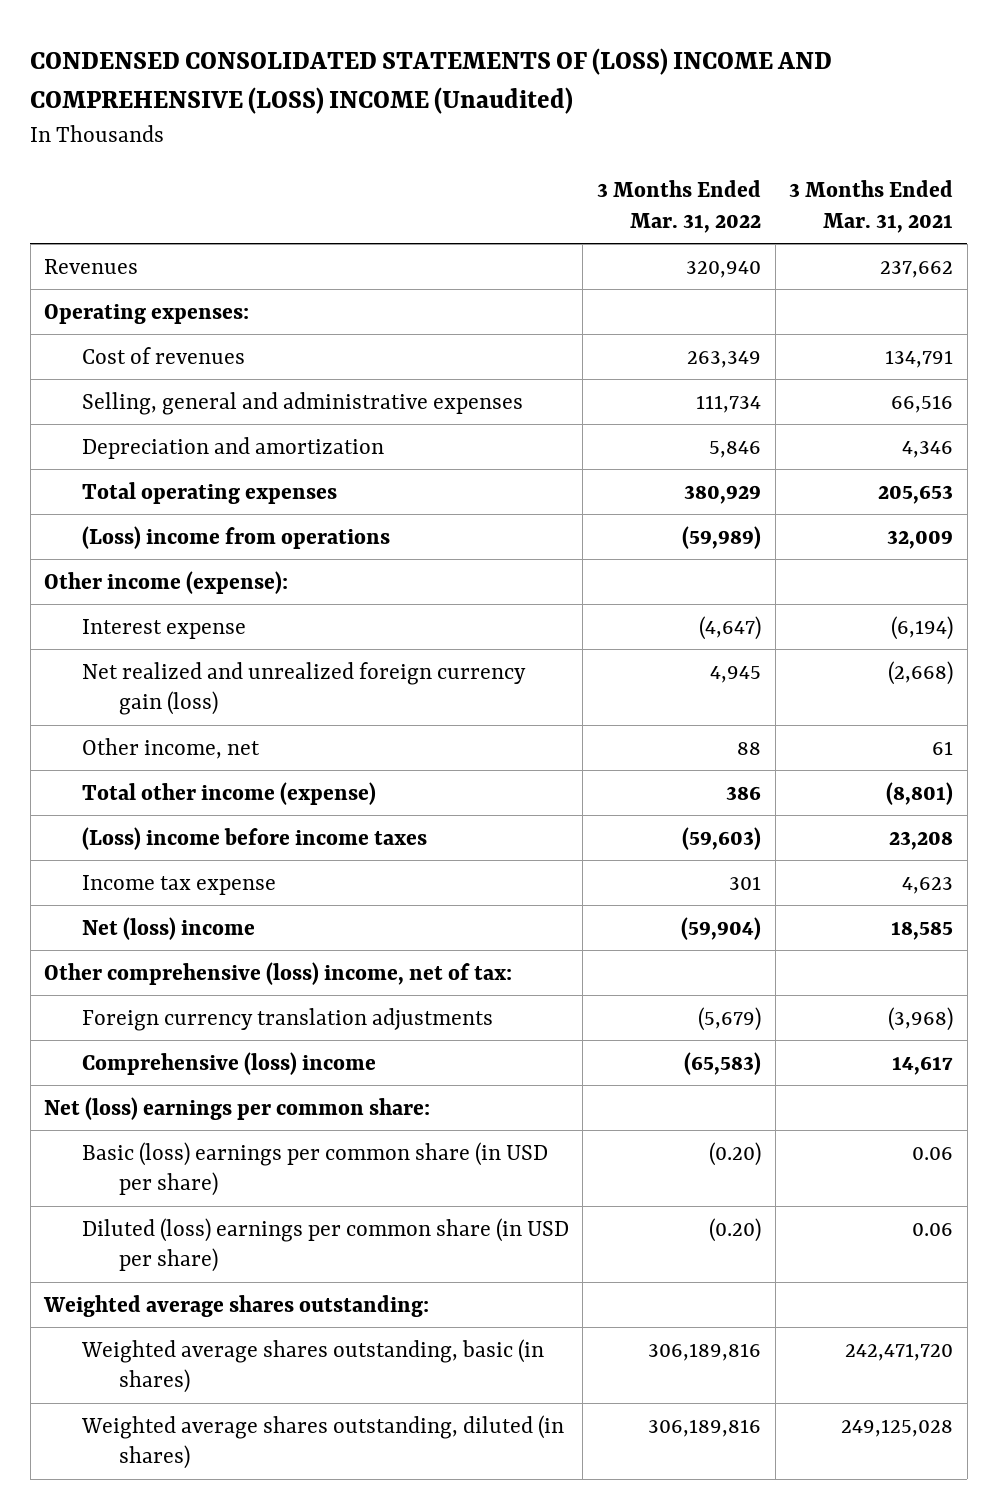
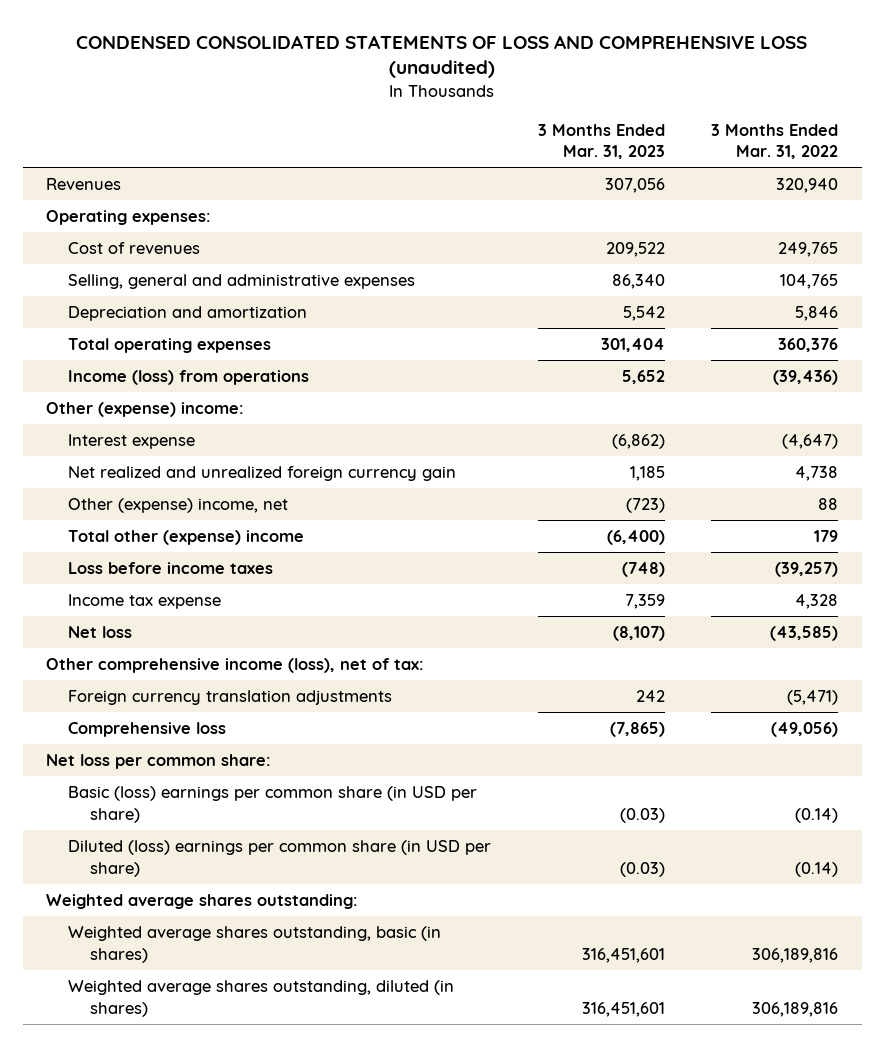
- CONDENSED CONSOLIDATED STATEMENTS OF (LOSS) INCOME AND COMPREHENSIVE (LOSS) INCOME (Unaudited)
+ CONDENSED CONSOLIDATED STATEMENTS OF LOSS AND COMPREHENSIVE LOSS (unaudited)
- | 3 Months Ended Mar. 31, 2022 | 3 Months Ended Mar. 31, 2021
+ | 3 Months Ended Mar. 31, 2023 | 3 Months Ended Mar. 31, 2022
- Cost of revenues | 263,349 | 134,791
- Selling, general and administrative expenses | 111,734 | 66,516
+ Cost of revenues | 209,522 | 249,765
+ Selling, general and administrative expenses | 86,340 | 104,765
- Total operating expenses | 380,929 | 205,653
- (Loss) income from operations | (59,989) | 32,009
- Other income (expense):
+ Total operating expenses | 301,404 | 360,376
+ Income (loss) from operations | 5,652 | (39,436)
+ Other (expense) income:
- Net realized and unrealized foreign currency gain (loss) | 4,945 | (2,668)
- Other income, net | 88 | 61
- Total other income (expense) | 386 | (8,801)
- (Loss) income before income taxes | (59,603) | 23,208
- Income tax expense | 301 | 4,623
- Net (loss) income | (59,904) | 18,585
- Other comprehensive (loss) income, net of tax:
- Foreign currency translation adjustments | (5,679) | (3,968)
- Comprehensive (loss) income | (65,583) | 14,617
- Net (loss) earnings per common share:
- Basic (loss) earnings per common share (in USD per share) | (0.20) | 0.06
- Diluted (loss) earnings per common share (in USD per share) | (0.20) | 0.06
+ Net realized and unrealized foreign currency gain | 1,185 | 4,738
+ Other (expense) income, net | (723) | 88
+ Total other (expense) income | (6,400) | 179
+ Loss before income taxes | (748) | (39,257)
+ Income tax expense | 7,359 | 4,328
+ Net loss | (8,107) | (43,585)
+ Other comprehensive income (loss), net of tax:
+ Foreign currency translation adjustments | 242 | (5,471)
+ Comprehensive loss | (7,865) | (49,056)
+ Net loss per common share:
+ Basic (loss) earnings per common share (in USD per share) | (0.03) | (0.14)
+ Diluted (loss) earnings per common share (in USD per share) | (0.03) | (0.14)

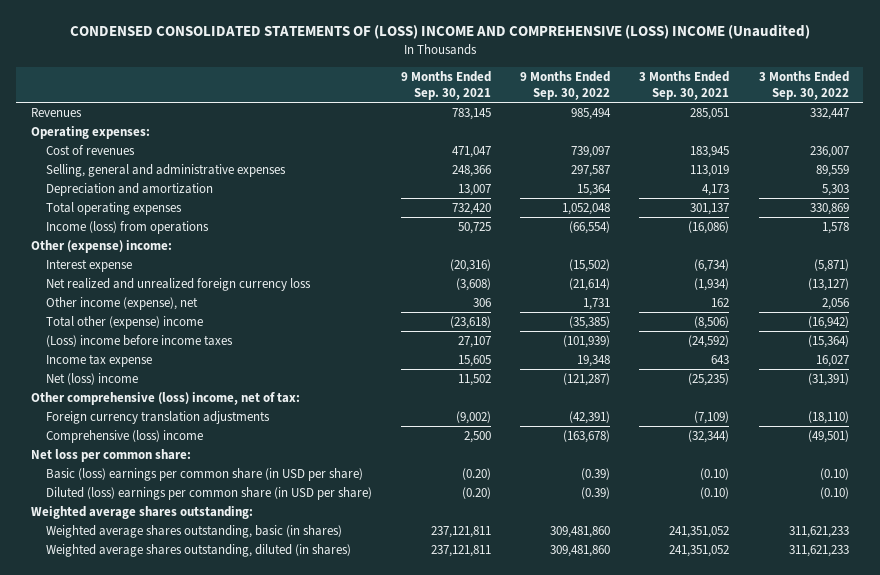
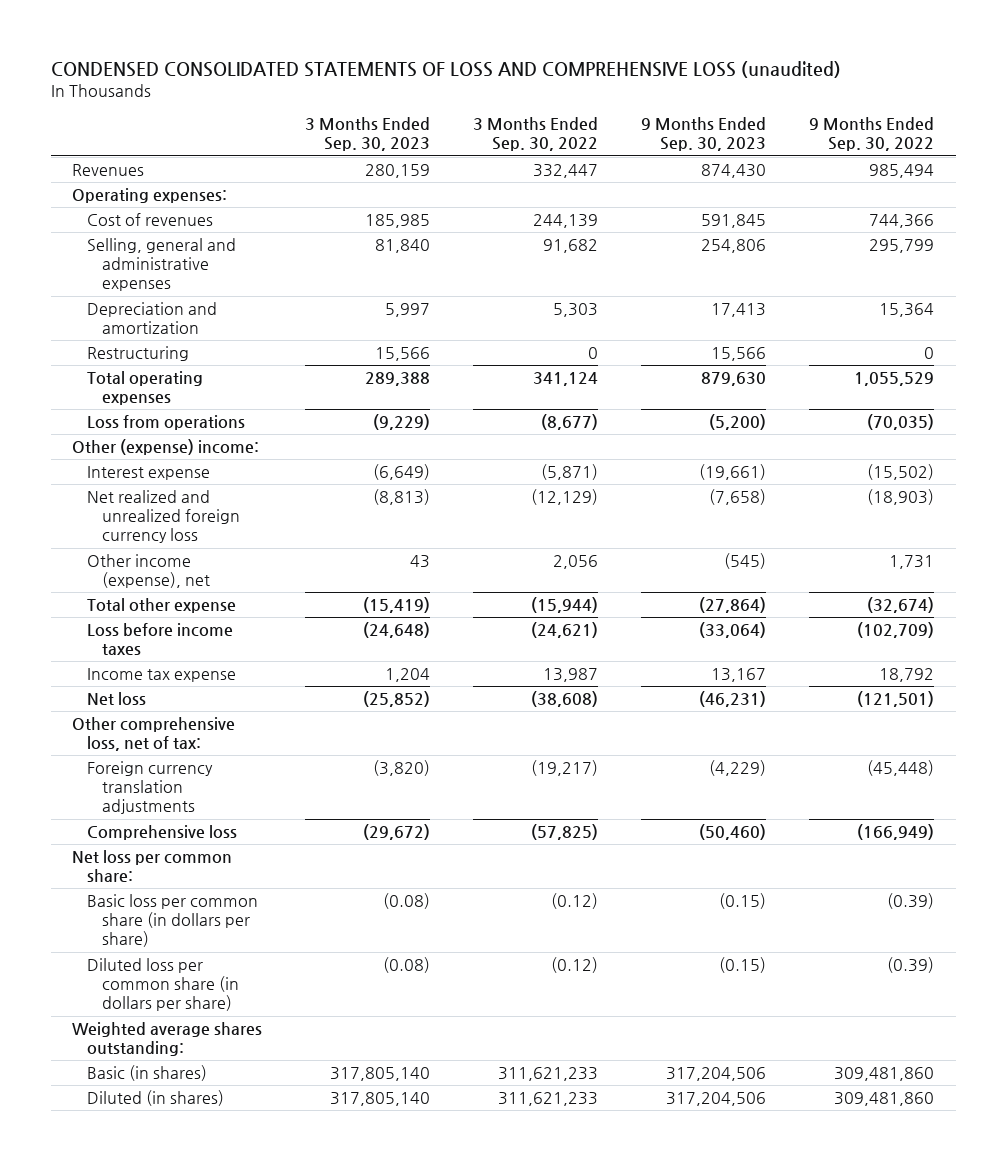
- CONDENSED CONSOLIDATED STATEMENTS OF (LOSS) INCOME AND COMPREHENSIVE (LOSS) INCOME (Unaudited)
+ CONDENSED CONSOLIDATED STATEMENTS OF LOSS AND COMPREHENSIVE LOSS (unaudited)
- | 9 Months Ended Sep. 30, 2021 | 9 Months Ended Sep. 30, 2022 | 3 Months Ended Sep. 30, 2021 | 3 Months Ended Sep. 30, 2022
+ | 3 Months Ended Sep. 30, 2023 | 3 Months Ended Sep. 30, 2022 | 9 Months Ended Sep. 30, 2023 | 9 Months Ended Sep. 30, 2022
- Cost of revenues | 471,047 | 739,097 | 183,945 | 236,007
- Selling, general and administrative expenses | 248,366 | 297,587 | 113,019 | 89,559
+ Cost of revenues | 185,985 | 244,139 | 591,845 | 744,366
+ Selling, general and administrative expenses | 81,840 | 91,682 | 254,806 | 295,799
- Total operating expenses | 732,420 | 1,052,048 | 301,137 | 330,869
- Income (loss) from operations | 50,725 | (66,554) | (16,086) | 1,578
+ Restructuring | 15,566 | 0 | 15,566 | 0
+ Total operating expenses | 289,388 | 341,124 | 879,630 | 1,055,529
+ Loss from operations | (9,229) | (8,677) | (5,200) | (70,035)
- Net realized and unrealized foreign currency loss | (3,608) | (21,614) | (1,934) | (13,127)
+ Net realized and unrealized foreign currency loss | (8,813) | (12,129) | (7,658) | (18,903)
- Total other (expense) income | (23,618) | (35,385) | (8,506) | (16,942)
- (Loss) income before income taxes | 27,107 | (101,939) | (24,592) | (15,364)
- Income tax expense | 15,605 | 19,348 | 643 | 16,027
- Net (loss) income | 11,502 | (121,287) | (25,235) | (31,391)
- Other comprehensive (loss) income, net of tax:
- Foreign currency translation adjustments | (9,002) | (42,391) | (7,109) | (18,110)
- Comprehensive (loss) income | 2,500 | (163,678) | (32,344) | (49,501)
+ Total other expense | (15,419) | (15,944) | (27,864) | (32,674)
+ Loss before income taxes | (24,648) | (24,621) | (33,064) | (102,709)
+ Income tax expense | 1,204 | 13,987 | 13,167 | 18,792
+ Net loss | (25,852) | (38,608) | (46,231) | (121,501)
+ Other comprehensive loss, net of tax:
+ Foreign currency translation adjustments | (3,820) | (19,217) | (4,229) | (45,448)
+ Comprehensive loss | (29,672) | (57,825) | (50,460) | (166,949)
- Basic (loss) earnings per common share (in USD per share) | (0.20) | (0.39) | (0.10) | (0.10)
- Diluted (loss) earnings per common share (in USD per share) | (0.20) | (0.39) | (0.10) | (0.10)
+ Basic loss per common share (in dollars per share) | (0.08) | (0.12) | (0.15) | (0.39)
+ Diluted loss per common share (in dollars per share) | (0.08) | (0.12) | (0.15) | (0.39)
- Weighted average shares outstanding, basic (in shares) | 237,121,811 | 309,481,860 | 241,351,052 | 311,621,233
- Weighted average shares outstanding, diluted (in shares) | 237,121,811 | 309,481,860 | 241,351,052 | 311,621,233
+ Basic (in shares) | 317,805,140 | 311,621,233 | 317,204,506 | 309,481,860
+ Diluted (in shares) | 317,805,140 | 311,621,233 | 317,204,506 | 309,481,860

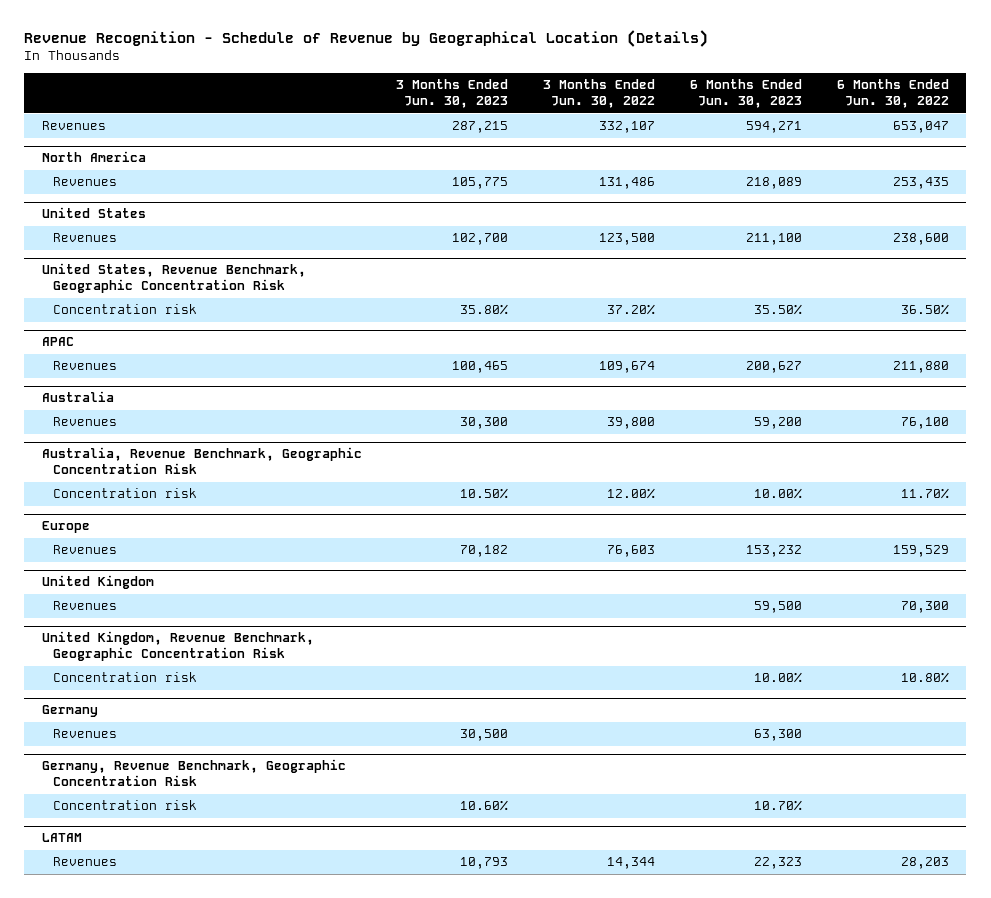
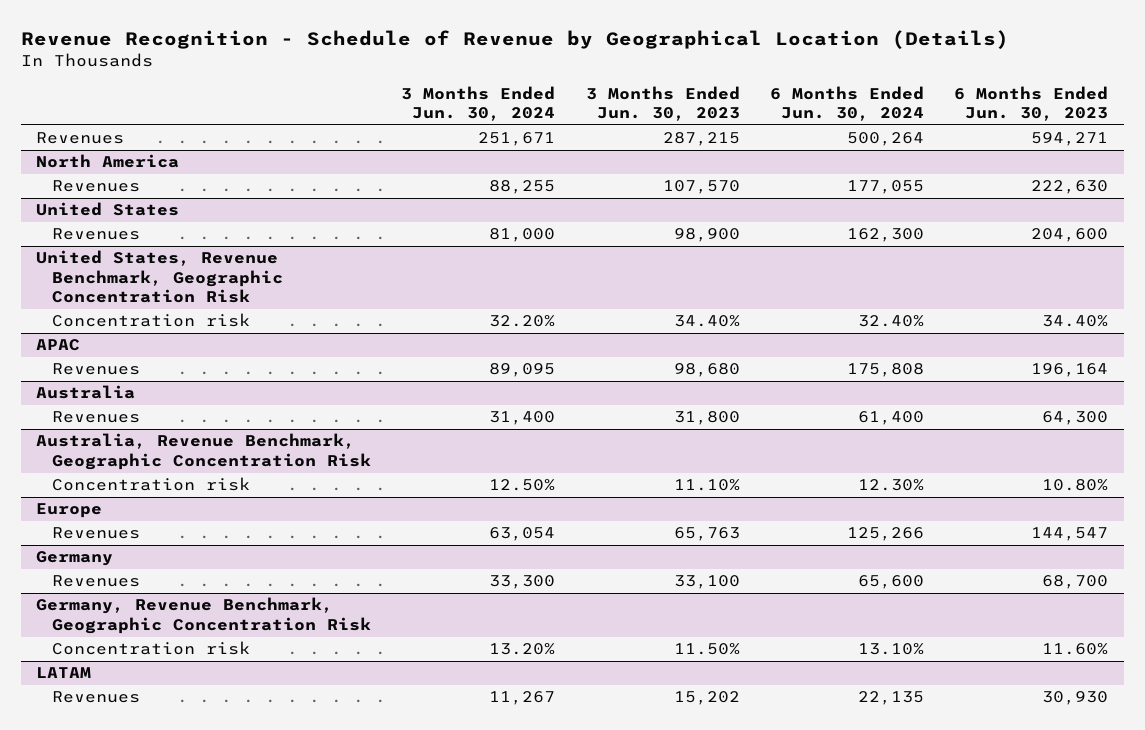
- | 3 Months Ended Jun. 30, 2023 | 3 Months Ended Jun. 30, 2022 | 6 Months Ended Jun. 30, 2023 | 6 Months Ended Jun. 30, 2022
+ | 3 Months Ended Jun. 30, 2024 | 3 Months Ended Jun. 30, 2023 | 6 Months Ended Jun. 30, 2024 | 6 Months Ended Jun. 30, 2023
@ North America
- Revenues | 105,775 | 131,486 | 218,089 | 253,435
+ Revenues | 88,255 | 107,570 | 177,055 | 222,630
@ United States
- Revenues | 102,700 | 123,500 | 211,100 | 238,600
+ Revenues | 81,000 | 98,900 | 162,300 | 204,600
@ United States, Revenue Benchmark, Geographic Concentration Risk
- Concentration risk | 35.80% | 37.20% | 35.50% | 36.50%
+ Concentration risk | 32.20% | 34.40% | 32.40% | 34.40%
@ APAC
- Revenues | 100,465 | 109,674 | 200,627 | 211,880
+ Revenues | 89,095 | 98,680 | 175,808 | 196,164
@ Australia
- Revenues | 30,300 | 39,800 | 59,200 | 76,100
+ Revenues | 31,400 | 31,800 | 61,400 | 64,300
@ Australia, Revenue Benchmark, Geographic Concentration Risk
- Concentration risk | 10.50% | 12.00% | 10.00% | 11.70%
+ Concentration risk | 12.50% | 11.10% | 12.30% | 10.80%
@ Europe
- Revenues | 70,182 | 76,603 | 153,232 | 159,529
- United Kingdom
- Revenues | | | 59,500 | 70,300
- United Kingdom, Revenue Benchmark, Geographic Concentration Risk
- Concentration risk | | | 10.00% | 10.80%
@ Europe
+ Revenues | 63,054 | 65,763 | 125,266 | 144,547
@ Germany
- Revenues | 30,500 | | 63,300 |
+ Revenues | 33,300 | 33,100 | 65,600 | 68,700
@ Germany, Revenue Benchmark, Geographic Concentration Risk
- Concentration risk | 10.60% | | 10.70% |
+ Concentration risk | 13.20% | 11.50% | 13.10% | 11.60%
@ LATAM
- Revenues | 10,793 | 14,344 | 22,323 | 28,203
+ Revenues | 11,267 | 15,202 | 22,135 | 30,930

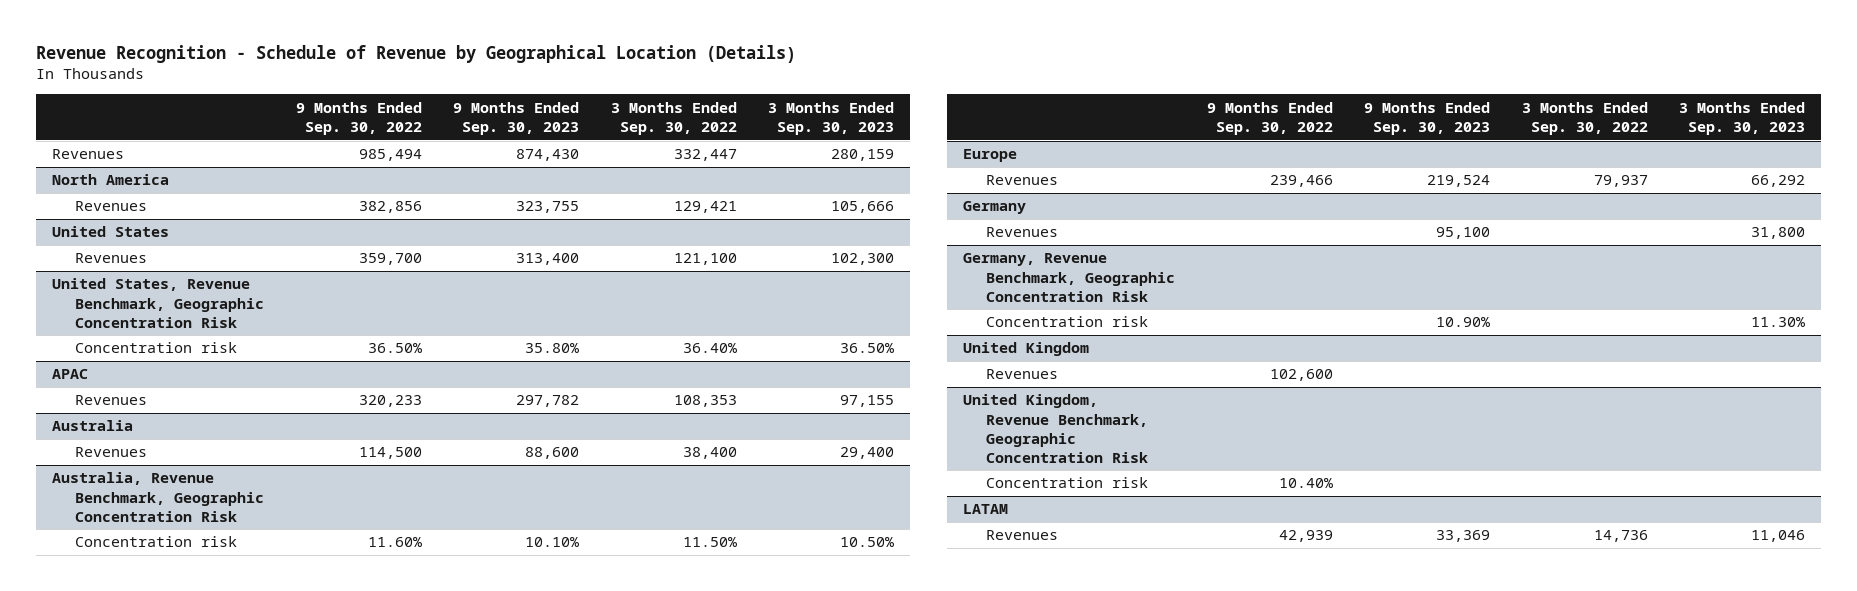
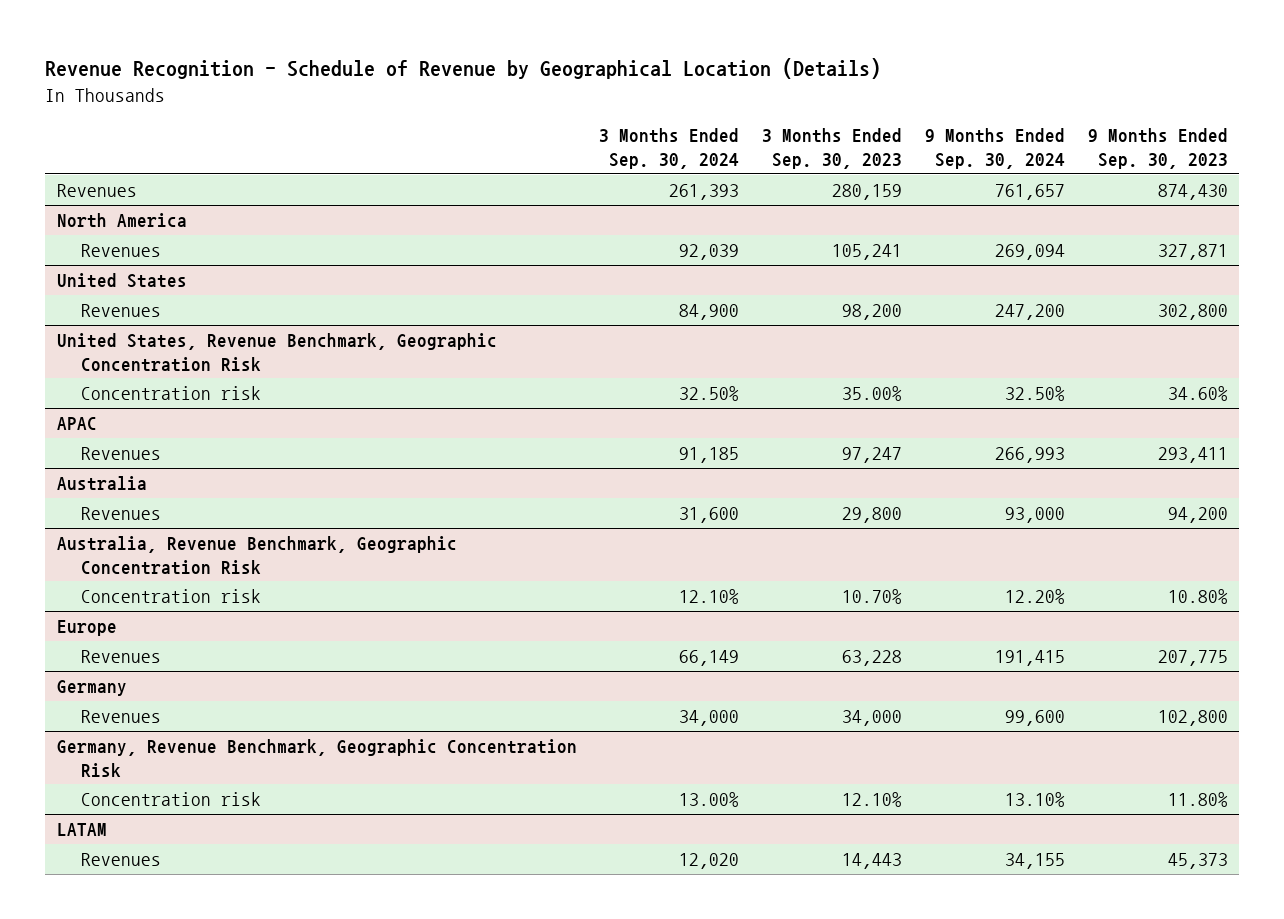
- | 9 Months Ended Sep. 30, 2022 | 9 Months Ended Sep. 30, 2023 | 3 Months Ended Sep. 30, 2022 | 3 Months Ended Sep. 30, 2023
+ | 3 Months Ended Sep. 30, 2024 | 3 Months Ended Sep. 30, 2023 | 9 Months Ended Sep. 30, 2024 | 9 Months Ended Sep. 30, 2023
@ North America
- Revenues | 382,856 | 323,755 | 129,421 | 105,666
+ Revenues | 92,039 | 105,241 | 269,094 | 327,871
@ United States
- Revenues | 359,700 | 313,400 | 121,100 | 102,300
+ Revenues | 84,900 | 98,200 | 247,200 | 302,800
@ United States, Revenue Benchmark, Geographic Concentration Risk
- Concentration risk | 36.50% | 35.80% | 36.40% | 36.50%
+ Concentration risk | 32.50% | 35.00% | 32.50% | 34.60%
@ APAC
- Revenues | 320,233 | 297,782 | 108,353 | 97,155
+ Revenues | 91,185 | 97,247 | 266,993 | 293,411
@ Australia
- Revenues | 114,500 | 88,600 | 38,400 | 29,400
+ Revenues | 31,600 | 29,800 | 93,000 | 94,200
@ Australia, Revenue Benchmark, Geographic Concentration Risk
- Concentration risk | 11.60% | 10.10% | 11.50% | 10.50%
+ Concentration risk | 12.10% | 10.70% | 12.20% | 10.80%
@ Europe
- Revenues | 239,466 | 219,524 | 79,937 | 66,292
+ Revenues | 66,149 | 63,228 | 191,415 | 207,775
@ Germany
- Revenues | | 95,100 | | 31,800
+ Revenues | 34,000 | 34,000 | 99,600 | 102,800
@ Germany, Revenue Benchmark, Geographic Concentration Risk
- Concentration risk | | 10.90% | | 11.30%
- United Kingdom
- Revenues | 102,600 | | |
- United Kingdom, Revenue Benchmark, Geographic Concentration Risk
- Concentration risk | 10.40% | | |
@ Germany, Revenue Benchmark, Geographic Concentration Risk
+ Concentration risk | 13.00% | 12.10% | 13.10% | 11.80%
@ LATAM
- Revenues | 42,939 | 33,369 | 14,736 | 11,046
+ Revenues | 12,020 | 14,443 | 34,155 | 45,373

